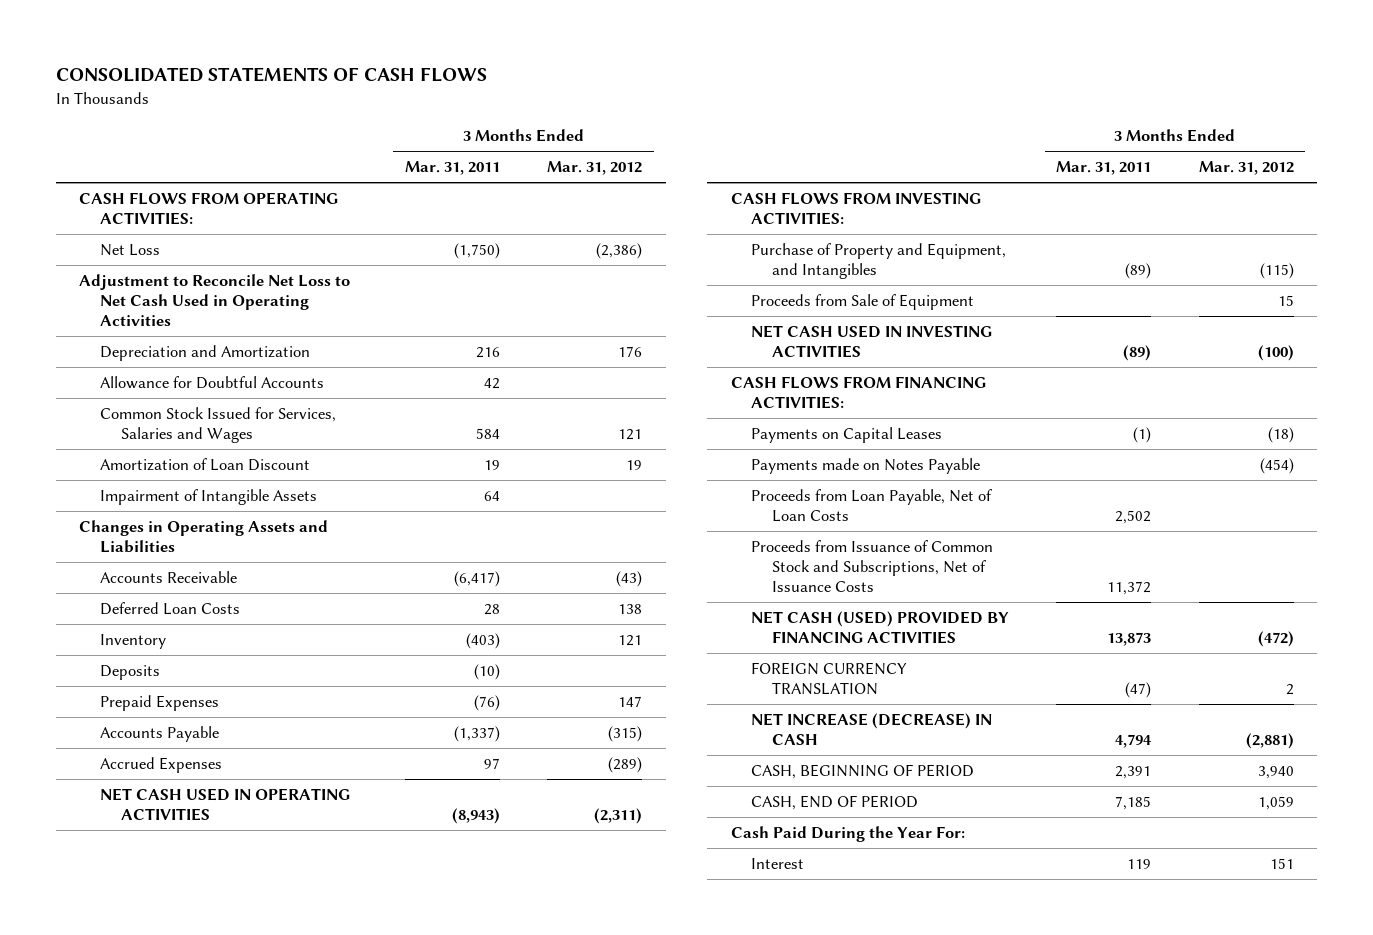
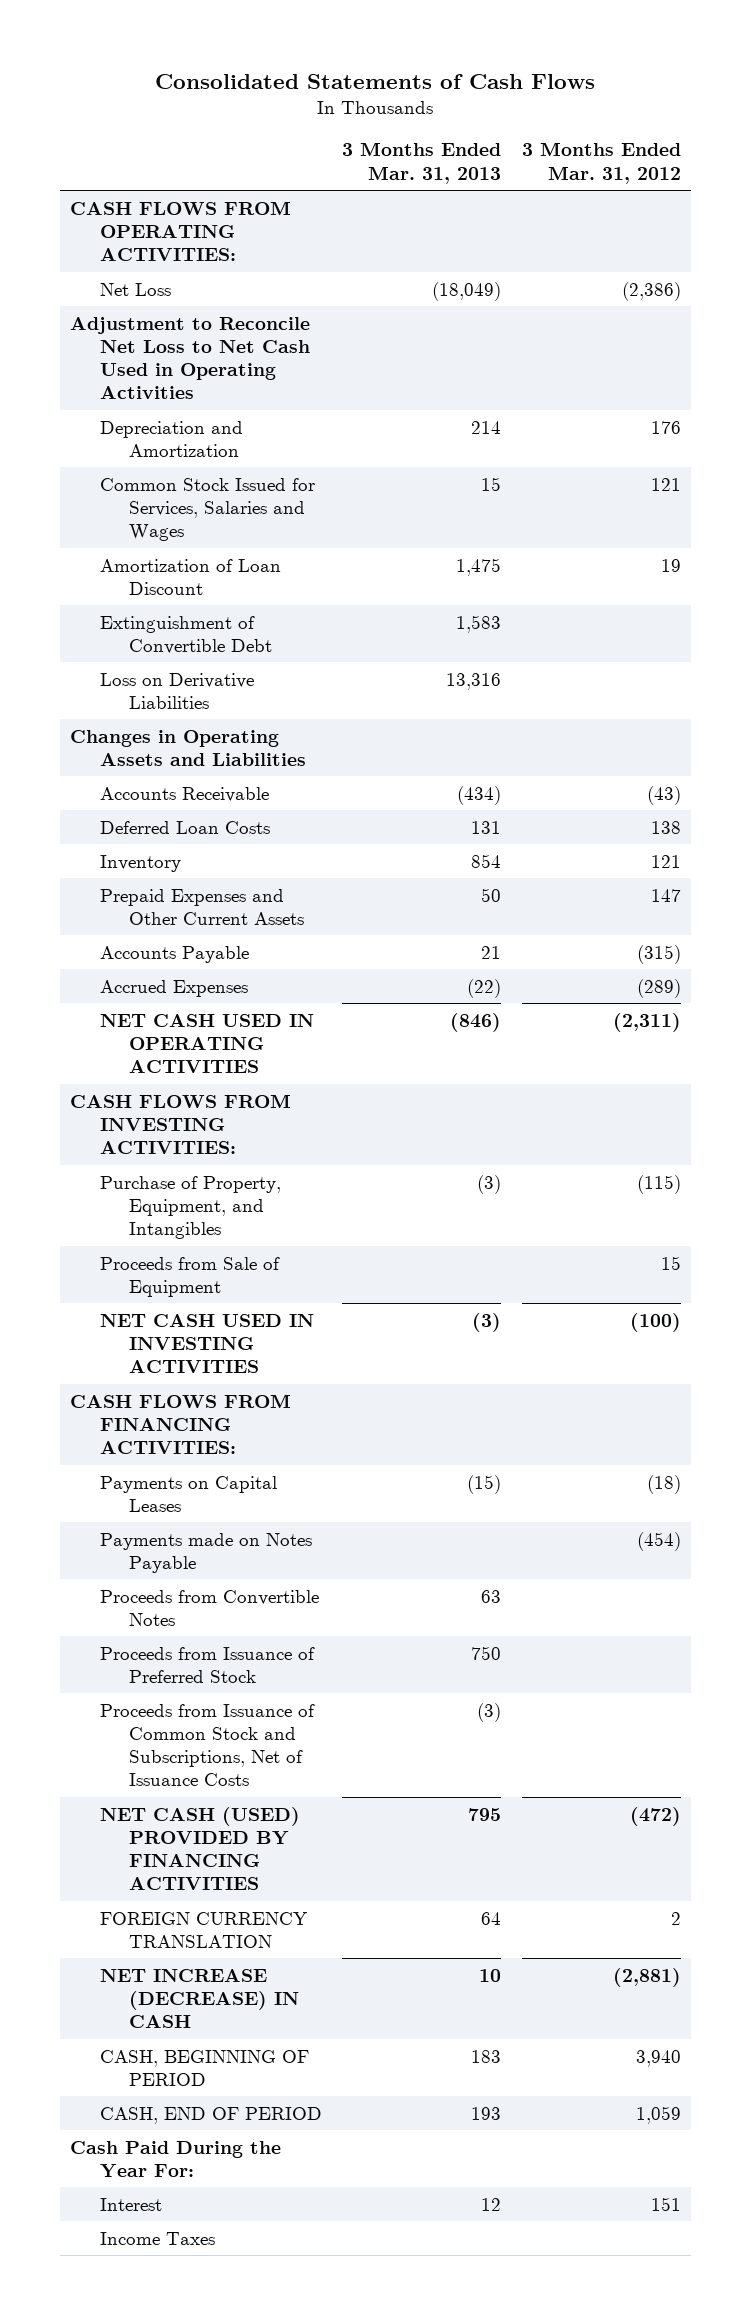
- CONSOLIDATED STATEMENTS OF CASH FLOWS
+ Consolidated Statements of Cash Flows
- | 3 Months Ended Mar. 31, 2011 | 3 Months Ended Mar. 31, 2012
+ | 3 Months Ended Mar. 31, 2013 | 3 Months Ended Mar. 31, 2012
- Allowance for Doubtful Accounts | 42 |
- Impairment of Intangible Assets | 64 |
+ Extinguishment of Convertible Debt | 1,583 |
+ Loss on Derivative Liabilities | 13,316 |
- Deposits | (10) |
- Prepaid Expenses | (76) | 147
+ Prepaid Expenses and Other Current Assets | 50 | 147
- Purchase of Property and Equipment, and Intangibles | (89) | (115)
+ Purchase of Property, Equipment, and Intangibles | (3) | (115)
- Proceeds from Loan Payable, Net of Loan Costs | 2,502 |
+ Proceeds from Convertible Notes | 63 |
+ Proceeds from Issuance of Preferred Stock | 750 |
+ Income Taxes

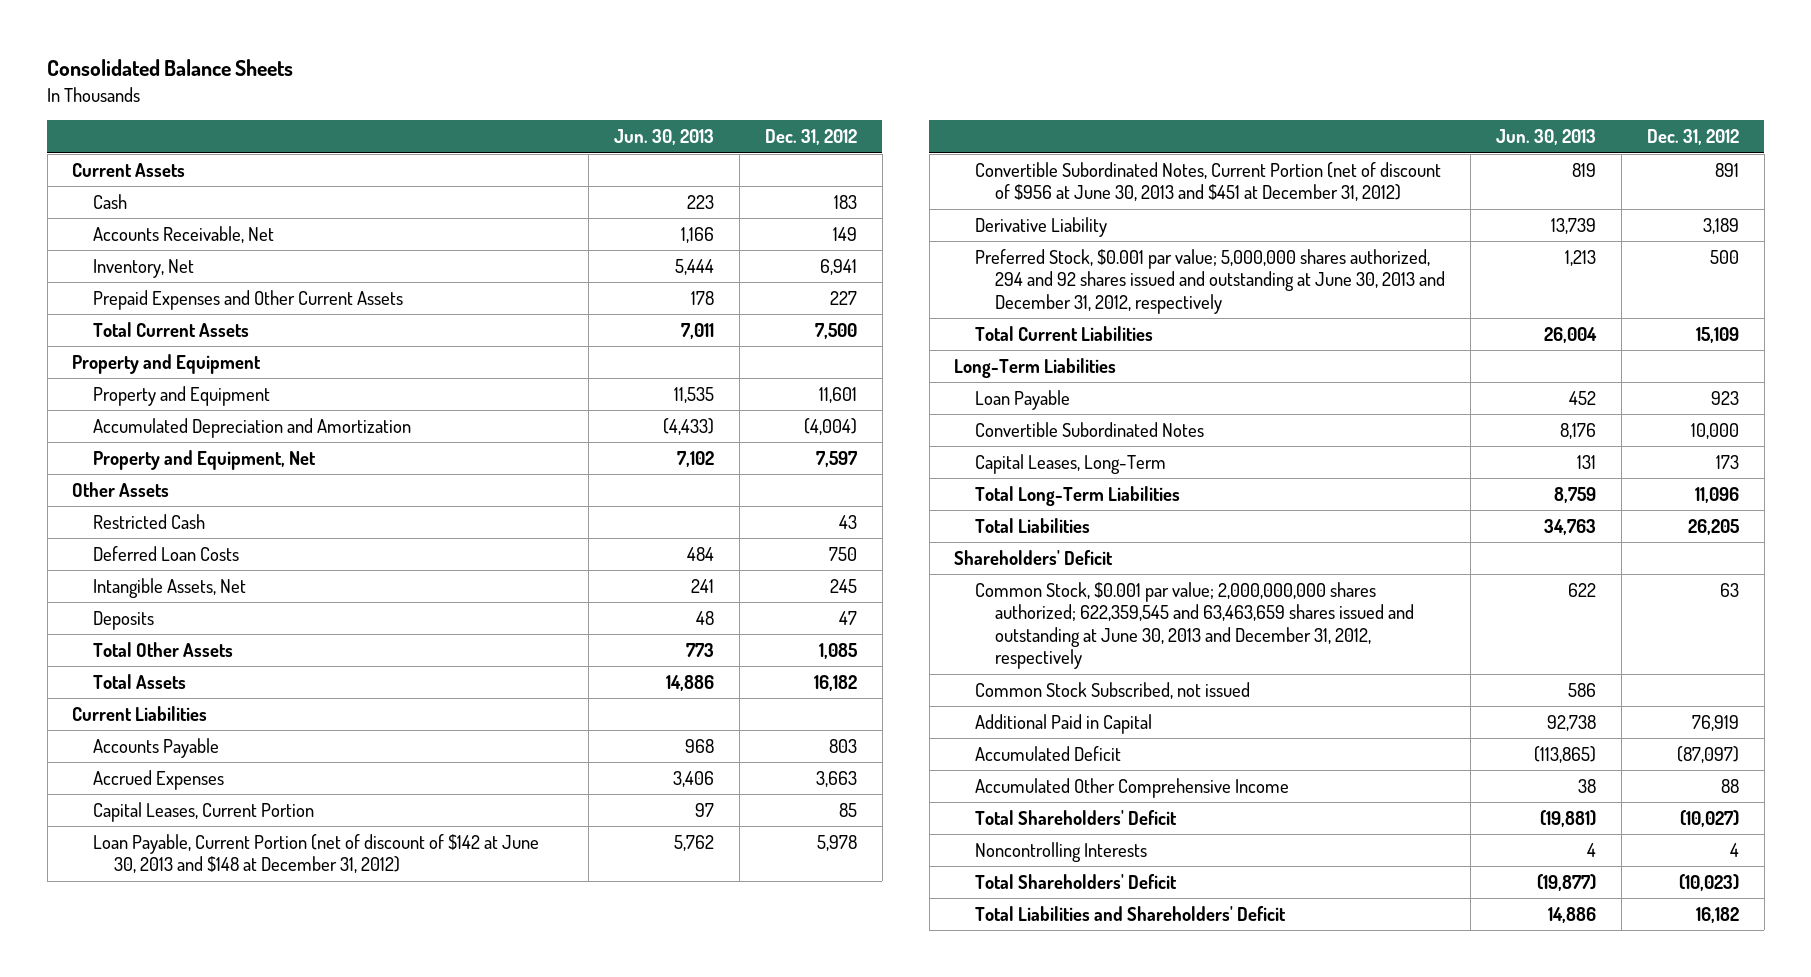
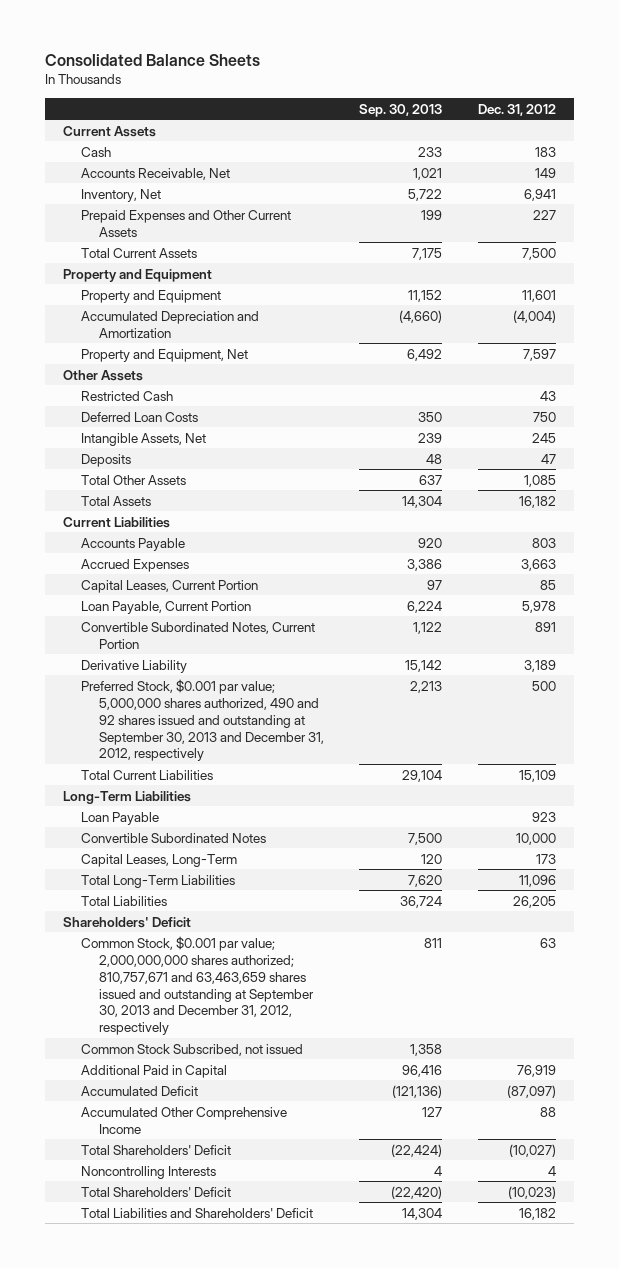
- | Jun. 30, 2013 | Dec. 31, 2012
+ | Sep. 30, 2013 | Dec. 31, 2012
- Loan Payable, Current Portion (net of discount of $142 at June 30, 2013 and $148 at December 31, 2012) | 5,762 | 5,978
- Convertible Subordinated Notes, Current Portion (net of discount of $956 at June 30, 2013 and $451 at December 31, 2012) | 819 | 891
+ Loan Payable, Current Portion | 6,224 | 5,978
+ Convertible Subordinated Notes, Current Portion | 1,122 | 891
- Preferred Stock, $0.001 par value; 5,000,000 shares authorized, 294 and 92 shares issued and outstanding at June 30, 2013 and December 31, 2012, respectively | 1,213 | 500
+ Preferred Stock, $0.001 par value; 5,000,000 shares authorized, 490 and 92 shares issued and outstanding at September 30, 2013 and December 31, 2012, respectively | 2,213 | 500
- Common Stock, $0.001 par value; 2,000,000,000 shares authorized; 622,359,545 and 63,463,659 shares issued and outstanding at June 30, 2013 and December 31, 2012, respectively | 622 | 63
+ Common Stock, $0.001 par value; 2,000,000,000 shares authorized; 810,757,671 and 63,463,659 shares issued and outstanding at September 30, 2013 and December 31, 2012, respectively | 811 | 63

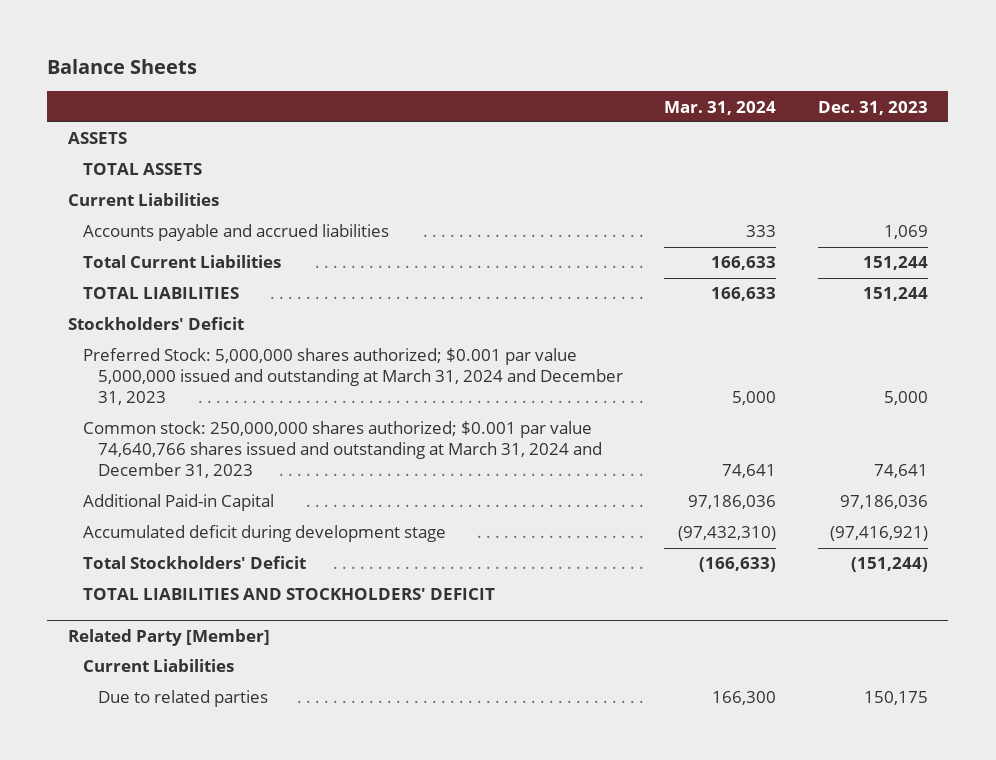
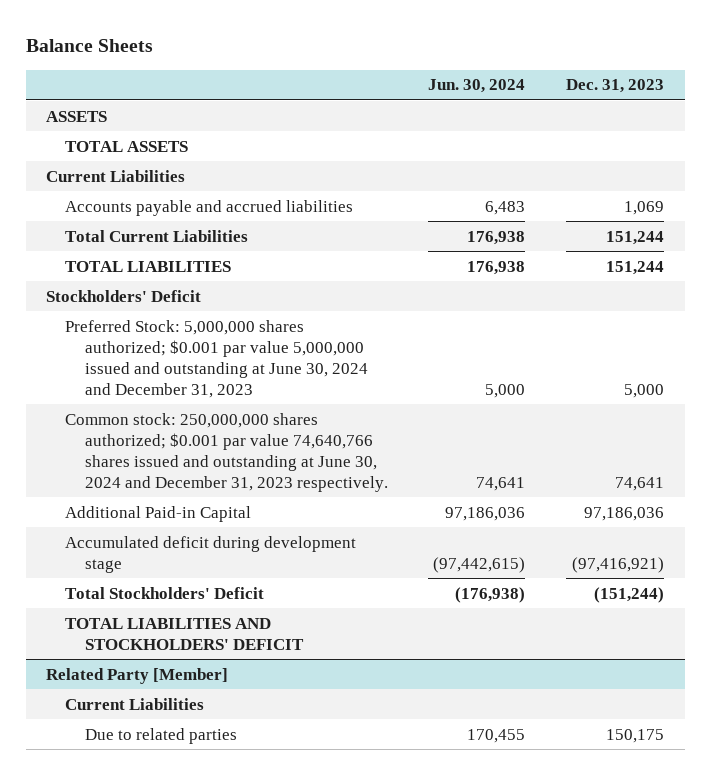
- | Mar. 31, 2024 | Dec. 31, 2023
+ | Jun. 30, 2024 | Dec. 31, 2023
- Preferred Stock: 5,000,000 shares authorized; $0.001 par value 5,000,000 issued and outstanding at March 31, 2024 and December 31, 2023 | 5,000 | 5,000
- Common stock: 250,000,000 shares authorized; $0.001 par value 74,640,766 shares issued and outstanding at March 31, 2024 and December 31, 2023 | 74,641 | 74,641
+ Preferred Stock: 5,000,000 shares authorized; $0.001 par value 5,000,000 issued and outstanding at June 30, 2024 and December 31, 2023 | 5,000 | 5,000
+ Common stock: 250,000,000 shares authorized; $0.001 par value 74,640,766 shares issued and outstanding at June 30, 2024 and December 31, 2023 respectively. | 74,641 | 74,641

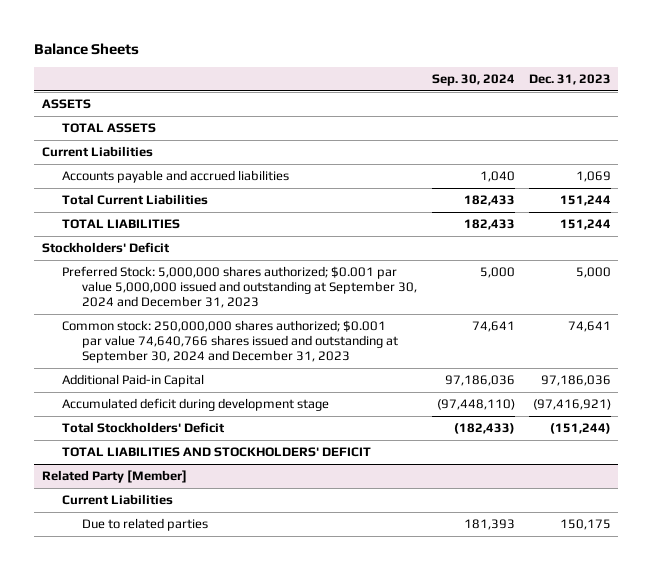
- | Jun. 30, 2024 | Dec. 31, 2023
+ | Sep. 30, 2024 | Dec. 31, 2023
- Preferred Stock: 5,000,000 shares authorized; $0.001 par value 5,000,000 issued and outstanding at June 30, 2024 and December 31, 2023 | 5,000 | 5,000
- Common stock: 250,000,000 shares authorized; $0.001 par value 74,640,766 shares issued and outstanding at June 30, 2024 and December 31, 2023 respectively. | 74,641 | 74,641
+ Preferred Stock: 5,000,000 shares authorized; $0.001 par value 5,000,000 issued and outstanding at September 30, 2024 and December 31, 2023 | 5,000 | 5,000
+ Common stock: 250,000,000 shares authorized; $0.001 par value 74,640,766 shares issued and outstanding at September 30, 2024 and December 31, 2023 | 74,641 | 74,641

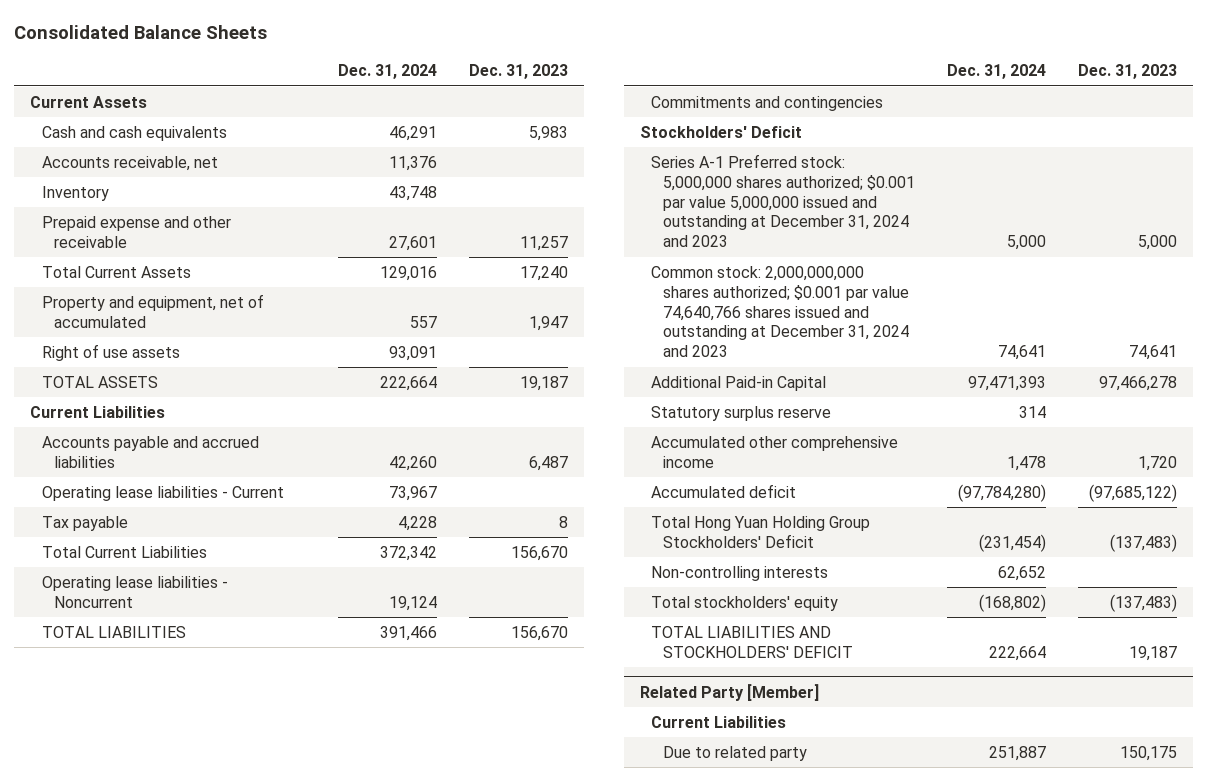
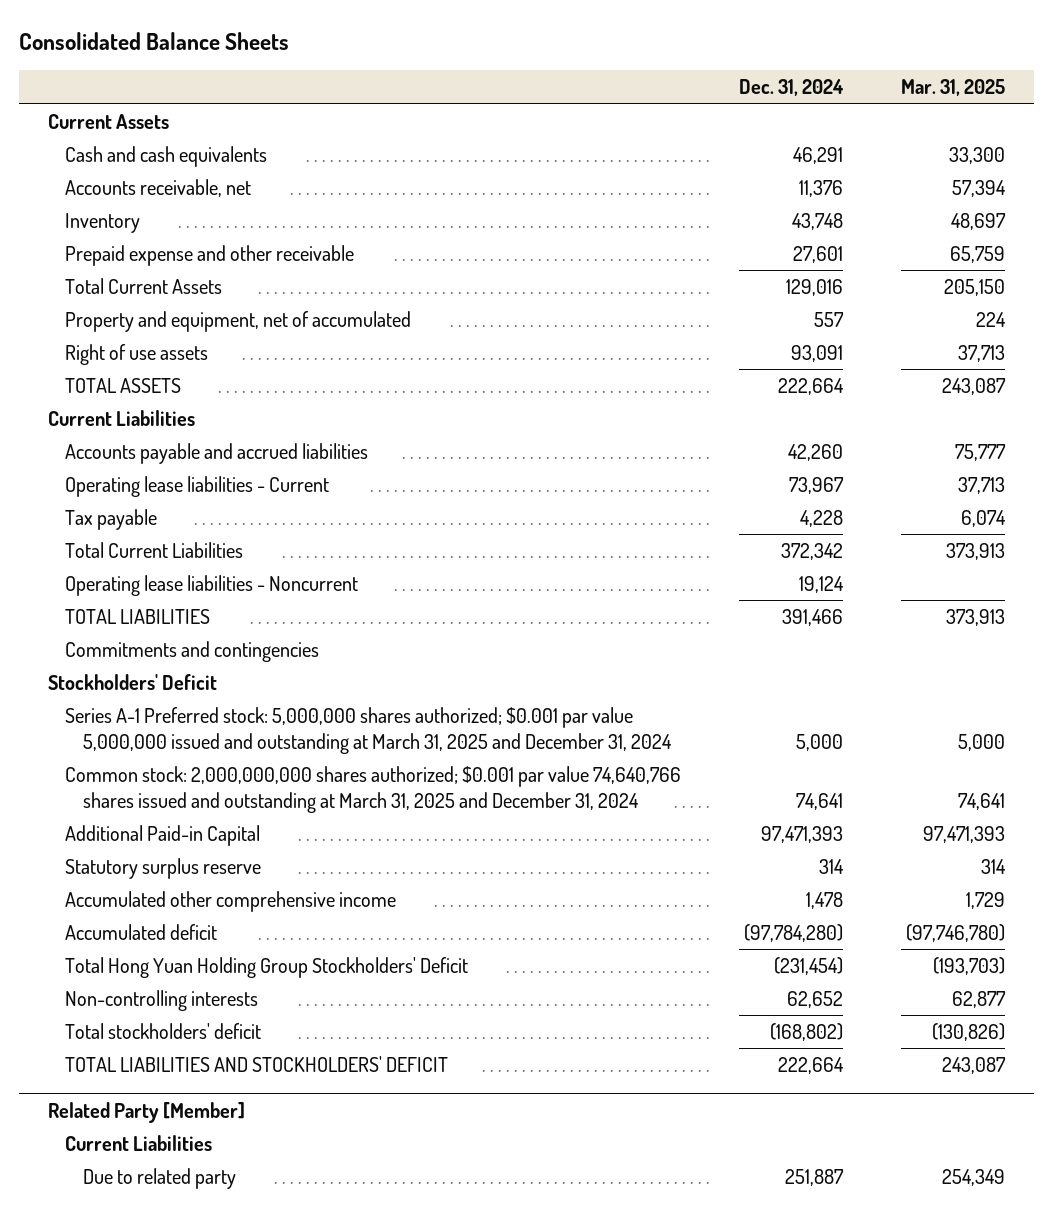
- | Dec. 31, 2024 | Dec. 31, 2023
+ | Dec. 31, 2024 | Mar. 31, 2025
- Series A-1 Preferred stock: 5,000,000 shares authorized; $0.001 par value 5,000,000 issued and outstanding at December 31, 2024 and 2023 | 5,000 | 5,000
- Common stock: 2,000,000,000 shares authorized; $0.001 par value 74,640,766 shares issued and outstanding at December 31, 2024 and 2023 | 74,641 | 74,641
+ Series A-1 Preferred stock: 5,000,000 shares authorized; $0.001 par value 5,000,000 issued and outstanding at March 31, 2025 and December 31, 2024 | 5,000 | 5,000
+ Common stock: 2,000,000,000 shares authorized; $0.001 par value 74,640,766 shares issued and outstanding at March 31, 2025 and December 31, 2024 | 74,641 | 74,641
- Total stockholders' equity | (168,802) | (137,483)
+ Total stockholders' deficit | (168,802) | (130,826)

